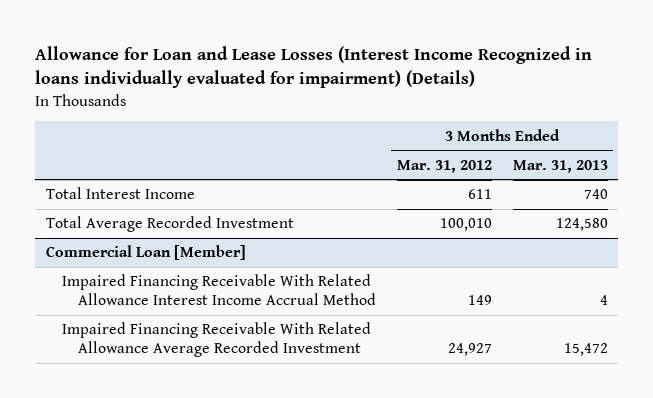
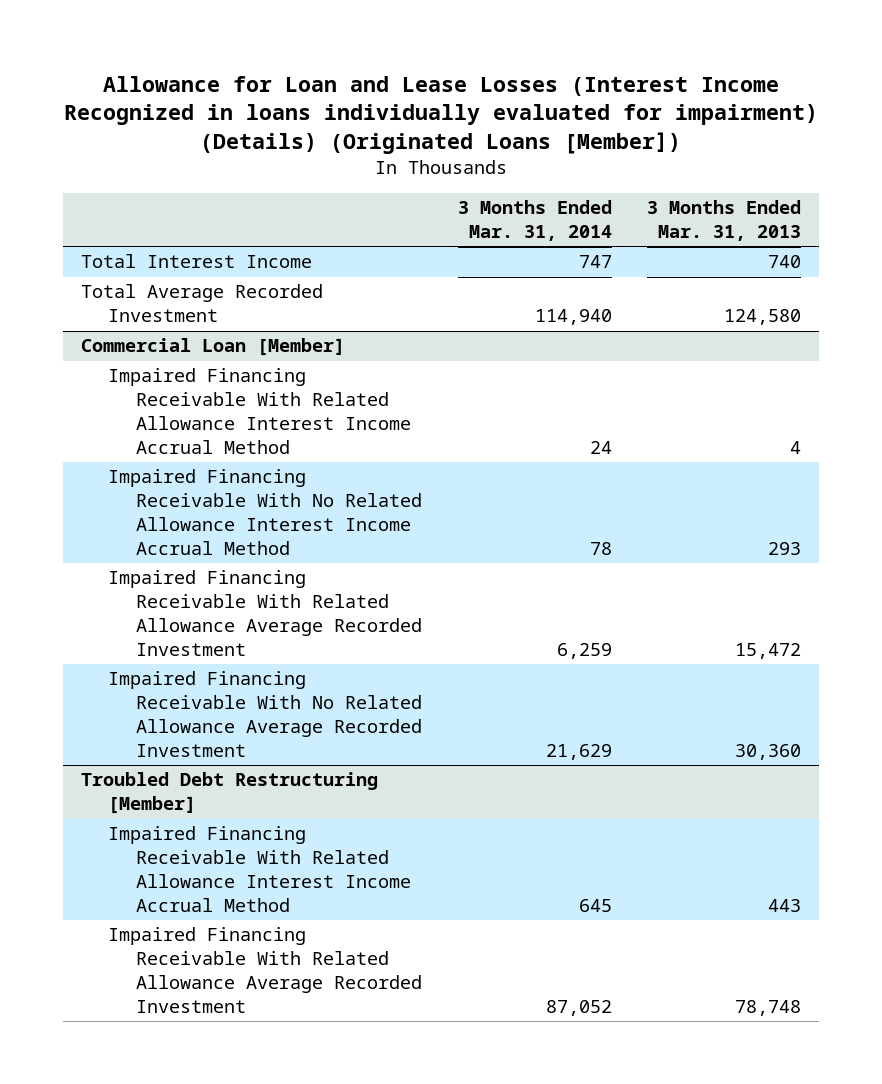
- Allowance for Loan and Lease Losses (Interest Income Recognized in loans individually evaluated for impairment) (Details)
+ Allowance for Loan and Lease Losses (Interest Income Recognized in loans individually evaluated for impairment) (Details) (Originated Loans [Member])
- | 3 Months Ended Mar. 31, 2012 | 3 Months Ended Mar. 31, 2013
+ | 3 Months Ended Mar. 31, 2014 | 3 Months Ended Mar. 31, 2013
@ Commercial Loan [Member]
+ Impaired Financing Receivable With No Related Allowance Interest Income Accrual Method | 78 | 293
+ Impaired Financing Receivable With No Related Allowance Average Recorded Investment | 21,629 | 30,360
+ Troubled Debt Restructuring [Member]
+ Impaired Financing Receivable With Related Allowance Interest Income Accrual Method | 645 | 443
+ Impaired Financing Receivable With Related Allowance Average Recorded Investment | 87,052 | 78,748

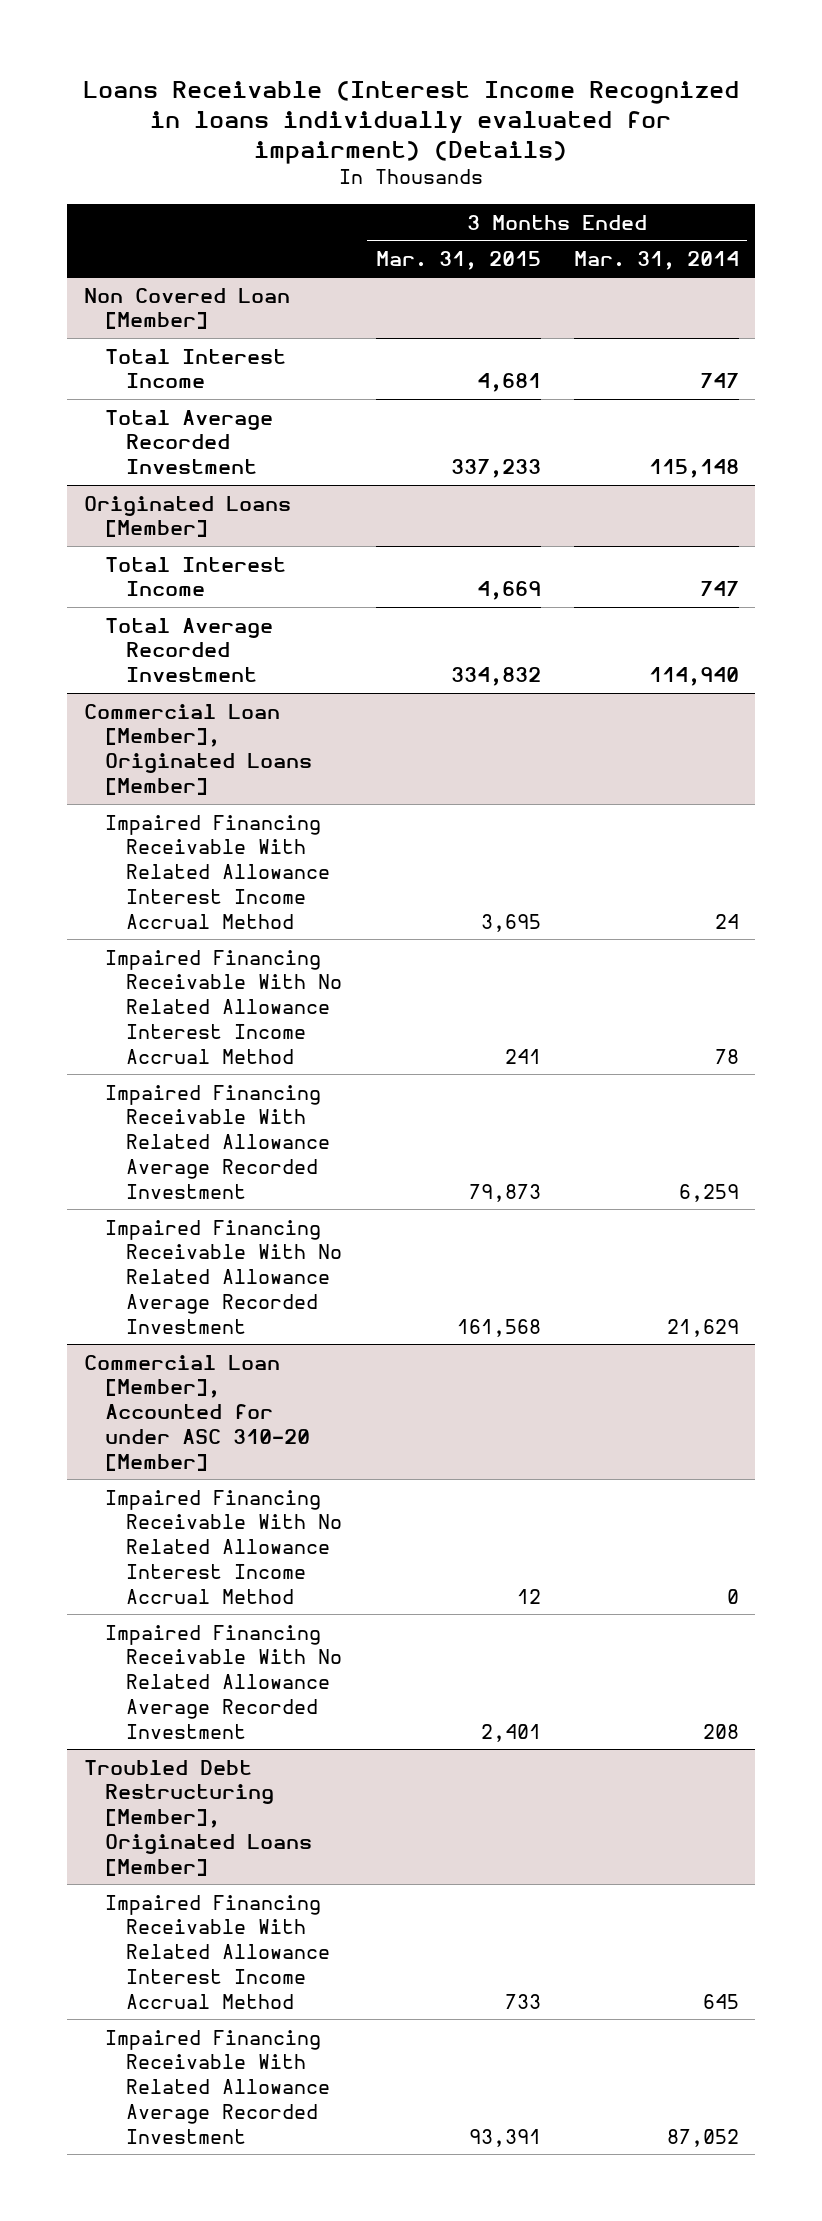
- Allowance for Loan and Lease Losses (Interest Income Recognized in loans individually evaluated for impairment) (Details) (Originated Loans [Member])
+ Loans Receivable (Interest Income Recognized in loans individually evaluated for impairment) (Details)
- | 3 Months Ended Mar. 31, 2014 | 3 Months Ended Mar. 31, 2013
+ | 3 Months Ended Mar. 31, 2015 | 3 Months Ended Mar. 31, 2014
+ Non Covered Loan [Member]
+ Total Average Recorded Investment | 337,233 | 115,148
+ Originated Loans [Member]
+ Total Interest Income | 4,669 | 747
- Commercial Loan [Member]
+ Commercial Loan [Member], Originated Loans [Member]
- Troubled Debt Restructuring [Member]
+ Commercial Loan [Member], Accounted for under ASC 310-20 [Member]
+ Impaired Financing Receivable With No Related Allowance Interest Income Accrual Method | 12 | 0
+ Impaired Financing Receivable With No Related Allowance Average Recorded Investment | 2,401 | 208
+ Troubled Debt Restructuring [Member], Originated Loans [Member]

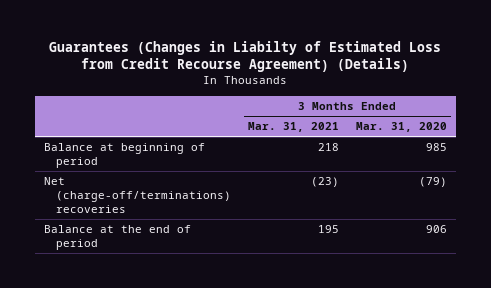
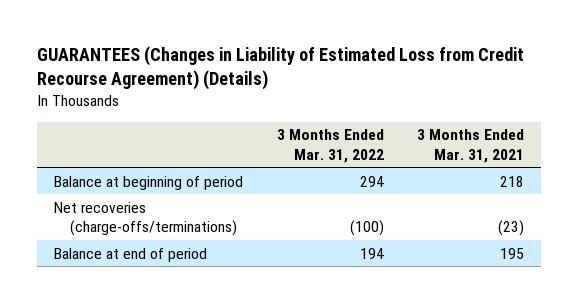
- Guarantees (Changes in Liabilty of Estimated Loss from Credit Recourse Agreement) (Details)
+ GUARANTEES (Changes in Liability of Estimated Loss from Credit Recourse Agreement) (Details)
- | 3 Months Ended Mar. 31, 2021 | 3 Months Ended Mar. 31, 2020
+ | 3 Months Ended Mar. 31, 2022 | 3 Months Ended Mar. 31, 2021
- Net (charge-off/terminations) recoveries | (23) | (79)
- Balance at the end of period | 195 | 906
+ Net recoveries (charge-offs/terminations) | (100) | (23)
+ Balance at end of period | 194 | 195

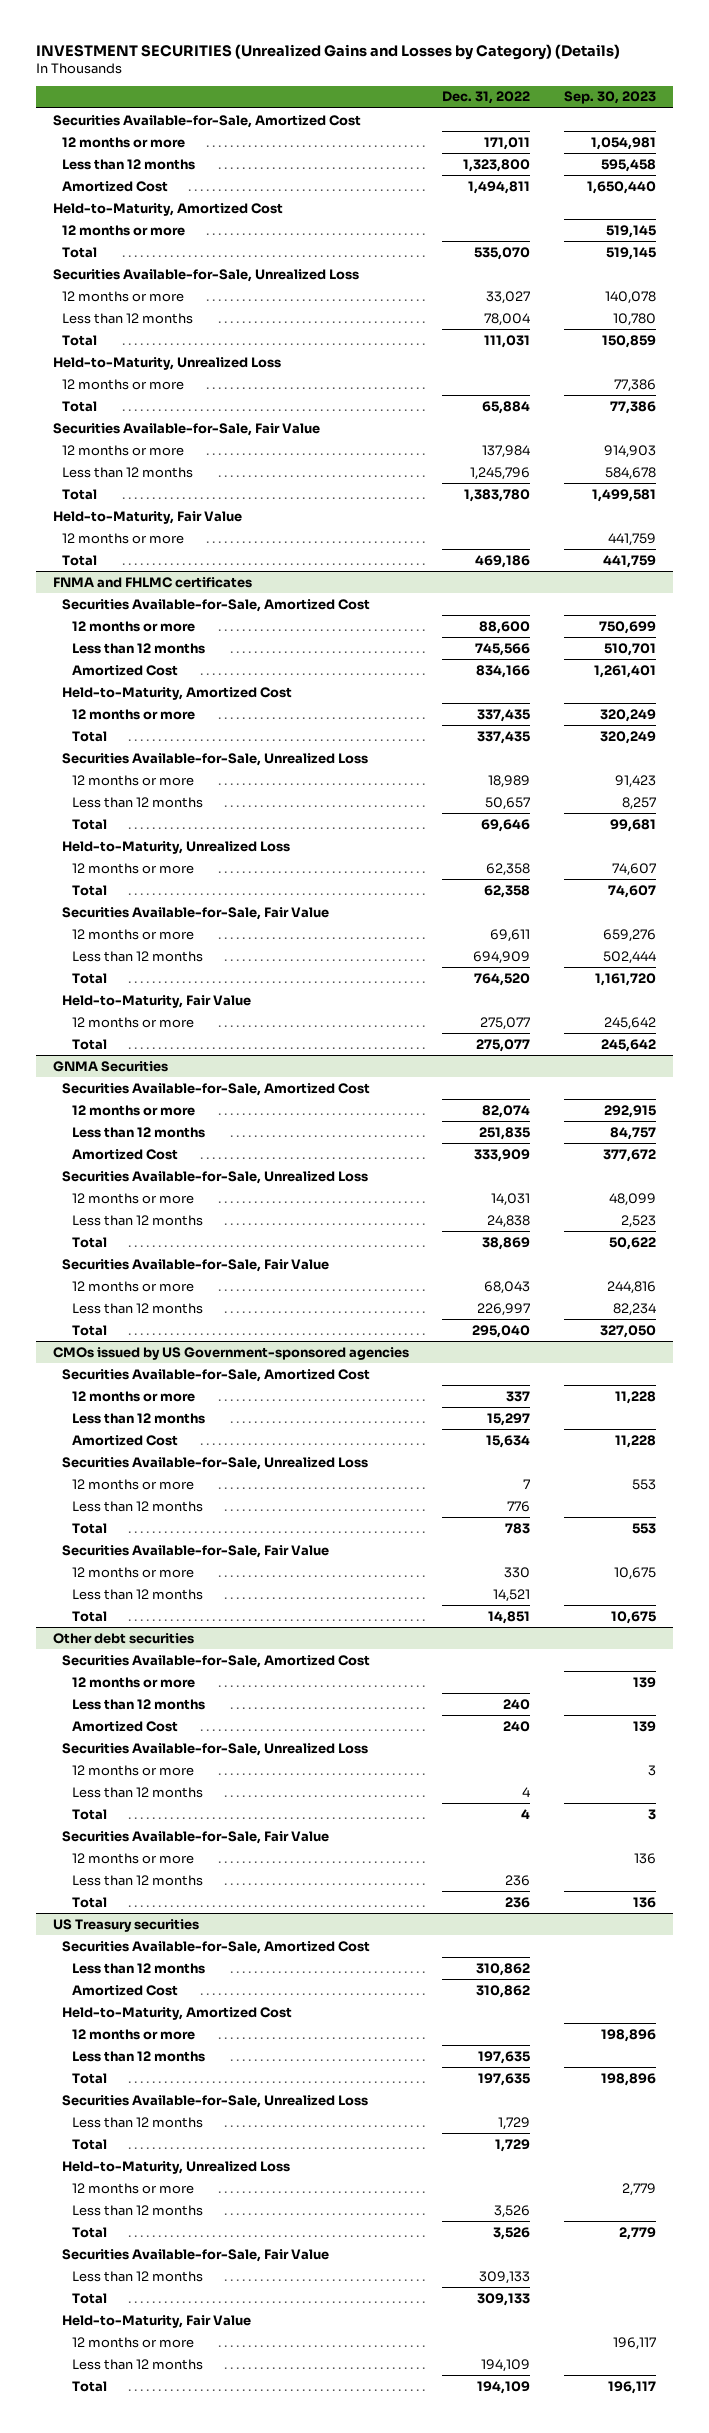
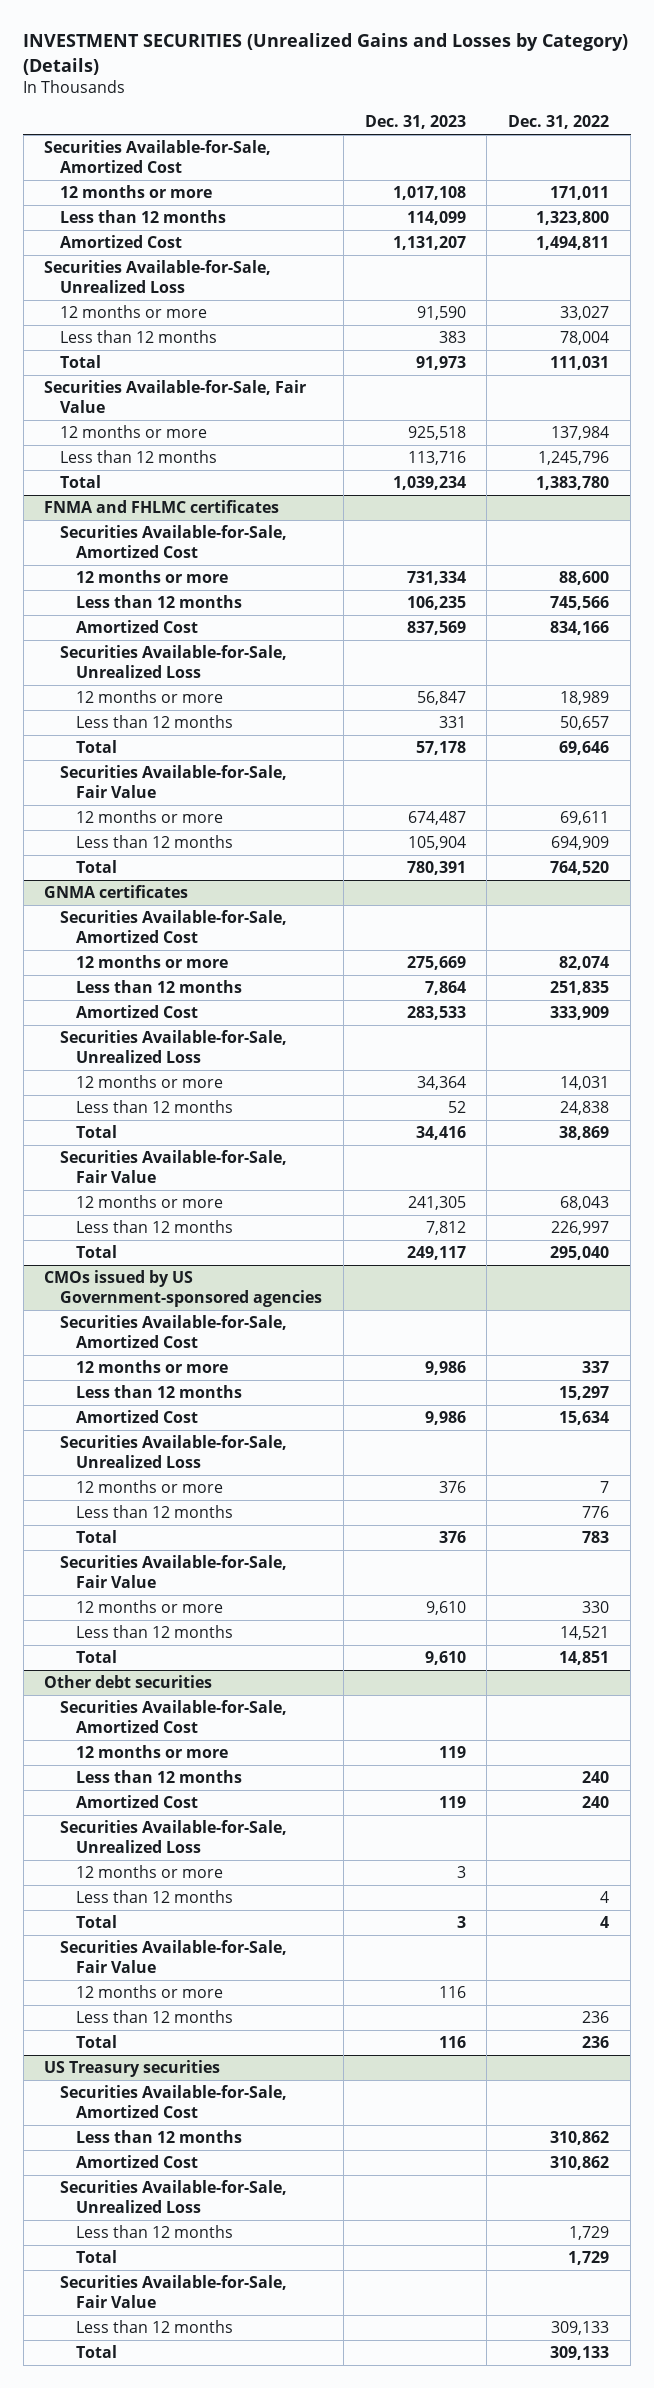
- | Dec. 31, 2022 | Sep. 30, 2023
+ | Dec. 31, 2023 | Dec. 31, 2022
- Held-to-Maturity, Amortized Cost
- 12 months or more | | 519,145
- Total | 535,070 | 519,145
- Held-to-Maturity, Unrealized Loss
- 12 months or more | | 77,386
- Total | 65,884 | 77,386
- Held-to-Maturity, Fair Value
- 12 months or more | | 441,759
- Total | 469,186 | 441,759
@ FNMA and FHLMC certificates
- Held-to-Maturity, Amortized Cost
- 12 months or more | 337,435 | 320,249
- Total | 337,435 | 320,249
- Held-to-Maturity, Unrealized Loss
- 12 months or more | 62,358 | 74,607
- Total | 62,358 | 74,607
- Held-to-Maturity, Fair Value
- 12 months or more | 275,077 | 245,642
- Total | 275,077 | 245,642
- GNMA Securities
+ GNMA certificates
@ US Treasury securities
- Held-to-Maturity, Amortized Cost
- 12 months or more | | 198,896
- Less than 12 months | 197,635 |
- Total | 197,635 | 198,896
- Held-to-Maturity, Unrealized Loss
- 12 months or more | | 2,779
- Less than 12 months | 3,526 |
- Total | 3,526 | 2,779
- Held-to-Maturity, Fair Value
- 12 months or more | | 196,117
- Less than 12 months | 194,109 |
- Total | 194,109 | 196,117

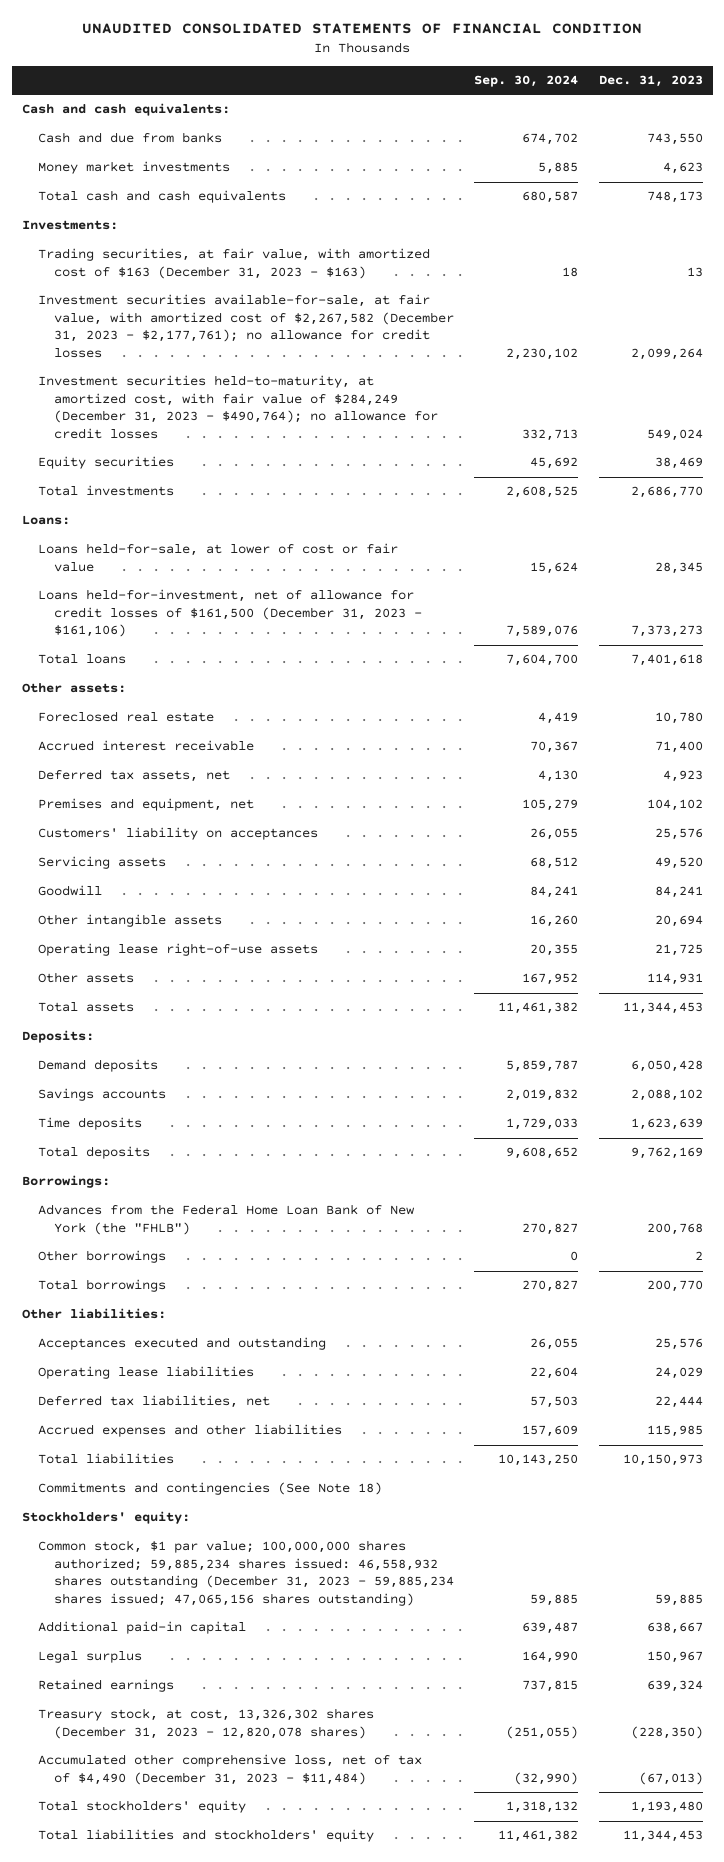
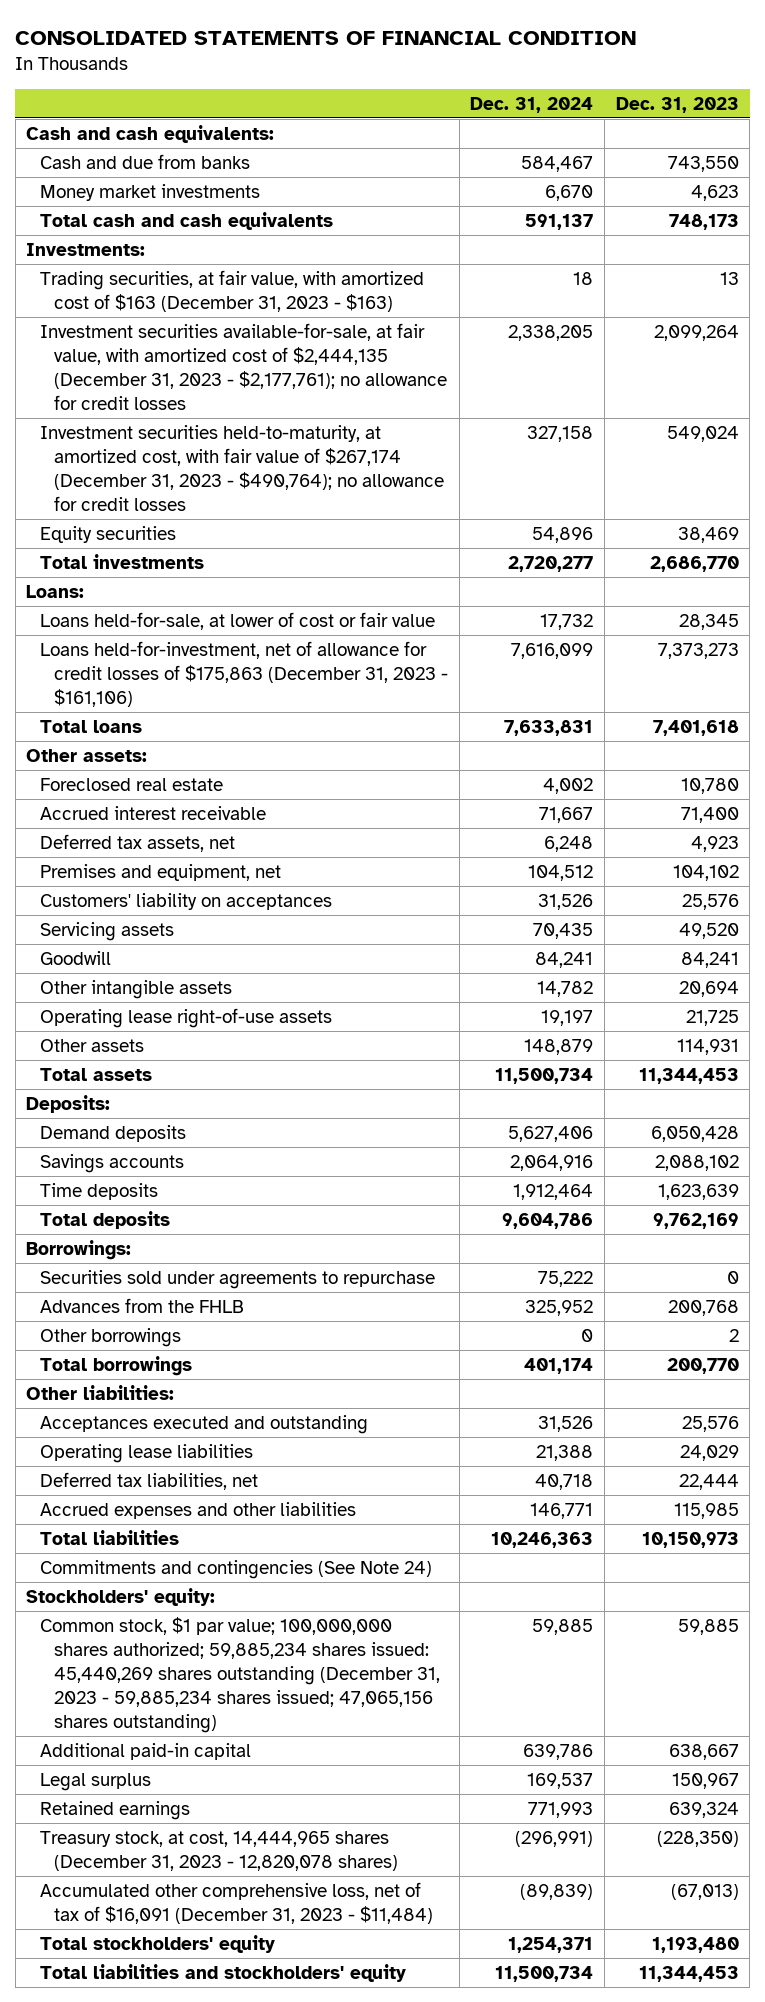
- UNAUDITED CONSOLIDATED STATEMENTS OF FINANCIAL CONDITION
+ CONSOLIDATED STATEMENTS OF FINANCIAL CONDITION
- | Sep. 30, 2024 | Dec. 31, 2023
+ | Dec. 31, 2024 | Dec. 31, 2023
- Investment securities available-for-sale, at fair value, with amortized cost of $2,267,582 (December 31, 2023 - $2,177,761); no allowance for credit losses | 2,230,102 | 2,099,264
- Investment securities held-to-maturity, at amortized cost, with fair value of $284,249 (December 31, 2023 - $490,764); no allowance for credit losses | 332,713 | 549,024
+ Investment securities available-for-sale, at fair value, with amortized cost of $2,444,135 (December 31, 2023 - $2,177,761); no allowance for credit losses | 2,338,205 | 2,099,264
+ Investment securities held-to-maturity, at amortized cost, with fair value of $267,174 (December 31, 2023 - $490,764); no allowance for credit losses | 327,158 | 549,024
- Loans held-for-investment, net of allowance for credit losses of $161,500 (December 31, 2023 - $161,106) | 7,589,076 | 7,373,273
+ Loans held-for-investment, net of allowance for credit losses of $175,863 (December 31, 2023 - $161,106) | 7,616,099 | 7,373,273
- Advances from the Federal Home Loan Bank of New York (the "FHLB") | 270,827 | 200,768
+ Securities sold under agreements to repurchase | 75,222 | 0
+ Advances from the FHLB | 325,952 | 200,768
- Commitments and contingencies (See Note 18)
+ Commitments and contingencies (See Note 24)
- Common stock, $1 par value; 100,000,000 shares authorized; 59,885,234 shares issued: 46,558,932 shares outstanding (December 31, 2023 - 59,885,234 shares issued; 47,065,156 shares outstanding) | 59,885 | 59,885
+ Common stock, $1 par value; 100,000,000 shares authorized; 59,885,234 shares issued: 45,440,269 shares outstanding (December 31, 2023 - 59,885,234 shares issued; 47,065,156 shares outstanding) | 59,885 | 59,885
- Treasury stock, at cost, 13,326,302 shares (December 31, 2023 - 12,820,078 shares) | (251,055) | (228,350)
- Accumulated other comprehensive loss, net of tax of $4,490 (December 31, 2023 - $11,484) | (32,990) | (67,013)
+ Treasury stock, at cost, 14,444,965 shares (December 31, 2023 - 12,820,078 shares) | (296,991) | (228,350)
+ Accumulated other comprehensive loss, net of tax of $16,091 (December 31, 2023 - $11,484) | (89,839) | (67,013)

